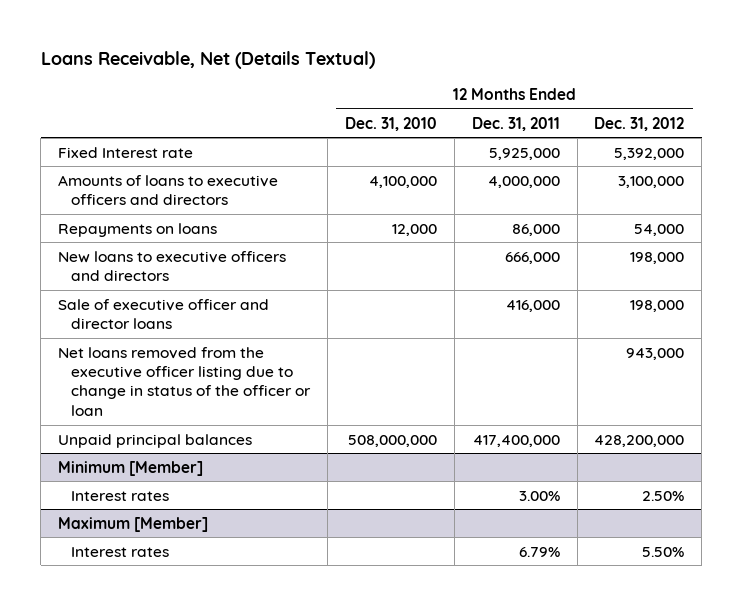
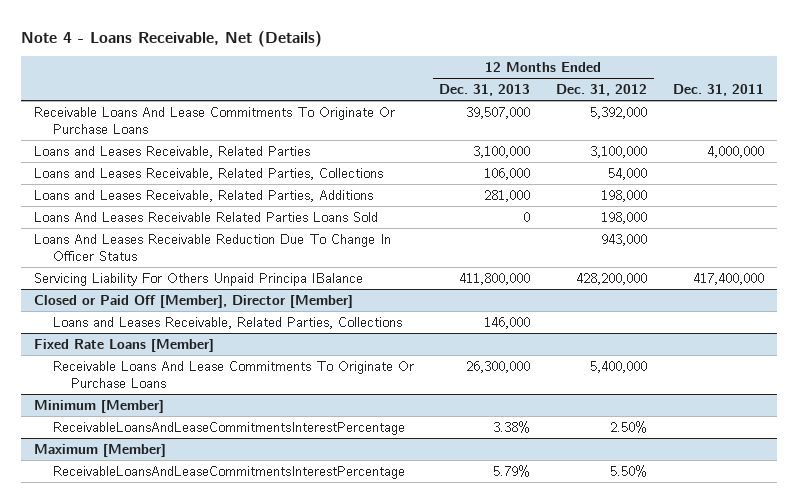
- Loans Receivable, Net (Details Textual)
+ Note 4 - Loans Receivable, Net (Details)
- | 12 Months Ended Dec. 31, 2010 | 12 Months Ended Dec. 31, 2011 | 12 Months Ended Dec. 31, 2012
+ | 12 Months Ended Dec. 31, 2013 | 12 Months Ended Dec. 31, 2012 | Dec. 31, 2011
- Fixed Interest rate | | 5,925,000 | 5,392,000
- Amounts of loans to executive officers and directors | 4,100,000 | 4,000,000 | 3,100,000
- Repayments on loans | 12,000 | 86,000 | 54,000
- New loans to executive officers and directors | | 666,000 | 198,000
- Sale of executive officer and director loans | | 416,000 | 198,000
- Net loans removed from the executive officer listing due to change in status of the officer or loan | | | 943,000
- Unpaid principal balances | 508,000,000 | 417,400,000 | 428,200,000
+ Receivable Loans And Lease Commitments To Originate Or Purchase Loans | 39,507,000 | 5,392,000 |
+ Loans and Leases Receivable, Related Parties | 3,100,000 | 3,100,000 | 4,000,000
+ Loans and Leases Receivable, Related Parties, Collections | 106,000 | 54,000 |
+ Loans and Leases Receivable, Related Parties, Additions | 281,000 | 198,000 |
+ Loans And Leases Receivable Related Parties Loans Sold | 0 | 198,000 |
+ Loans And Leases Receivable Reduction Due To Change In Officer Status | | 943,000 |
+ Servicing Liability For Others Unpaid Principa lBalance | 411,800,000 | 428,200,000 | 417,400,000
+ Closed or Paid Off [Member], Director [Member]
+ Loans and Leases Receivable, Related Parties, Collections | 146,000 | |
+ Fixed Rate Loans [Member]
+ Receivable Loans And Lease Commitments To Originate Or Purchase Loans | 26,300,000 | 5,400,000 |
@ Minimum [Member]
- Interest rates | | 3.00% | 2.50%
+ ReceivableLoansAndLeaseCommitmentsInterestPercentage | 3.38% | 2.50% |
@ Maximum [Member]
- Interest rates | | 6.79% | 5.50%
+ ReceivableLoansAndLeaseCommitmentsInterestPercentage | 5.79% | 5.50% |

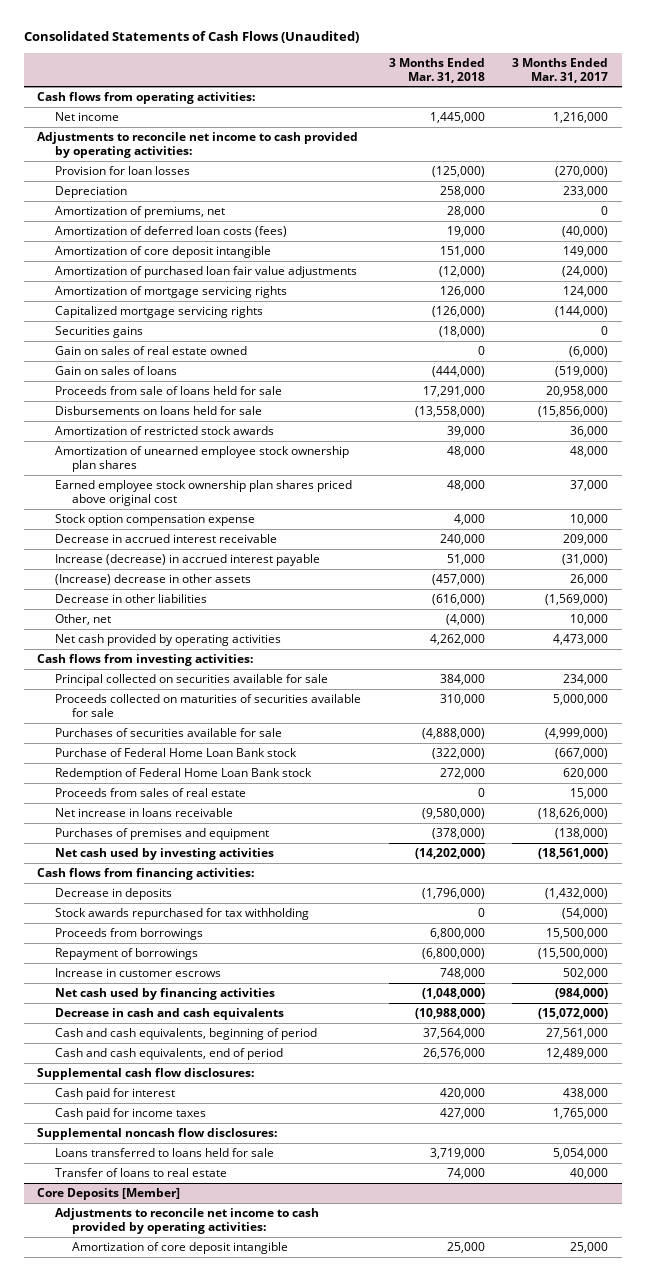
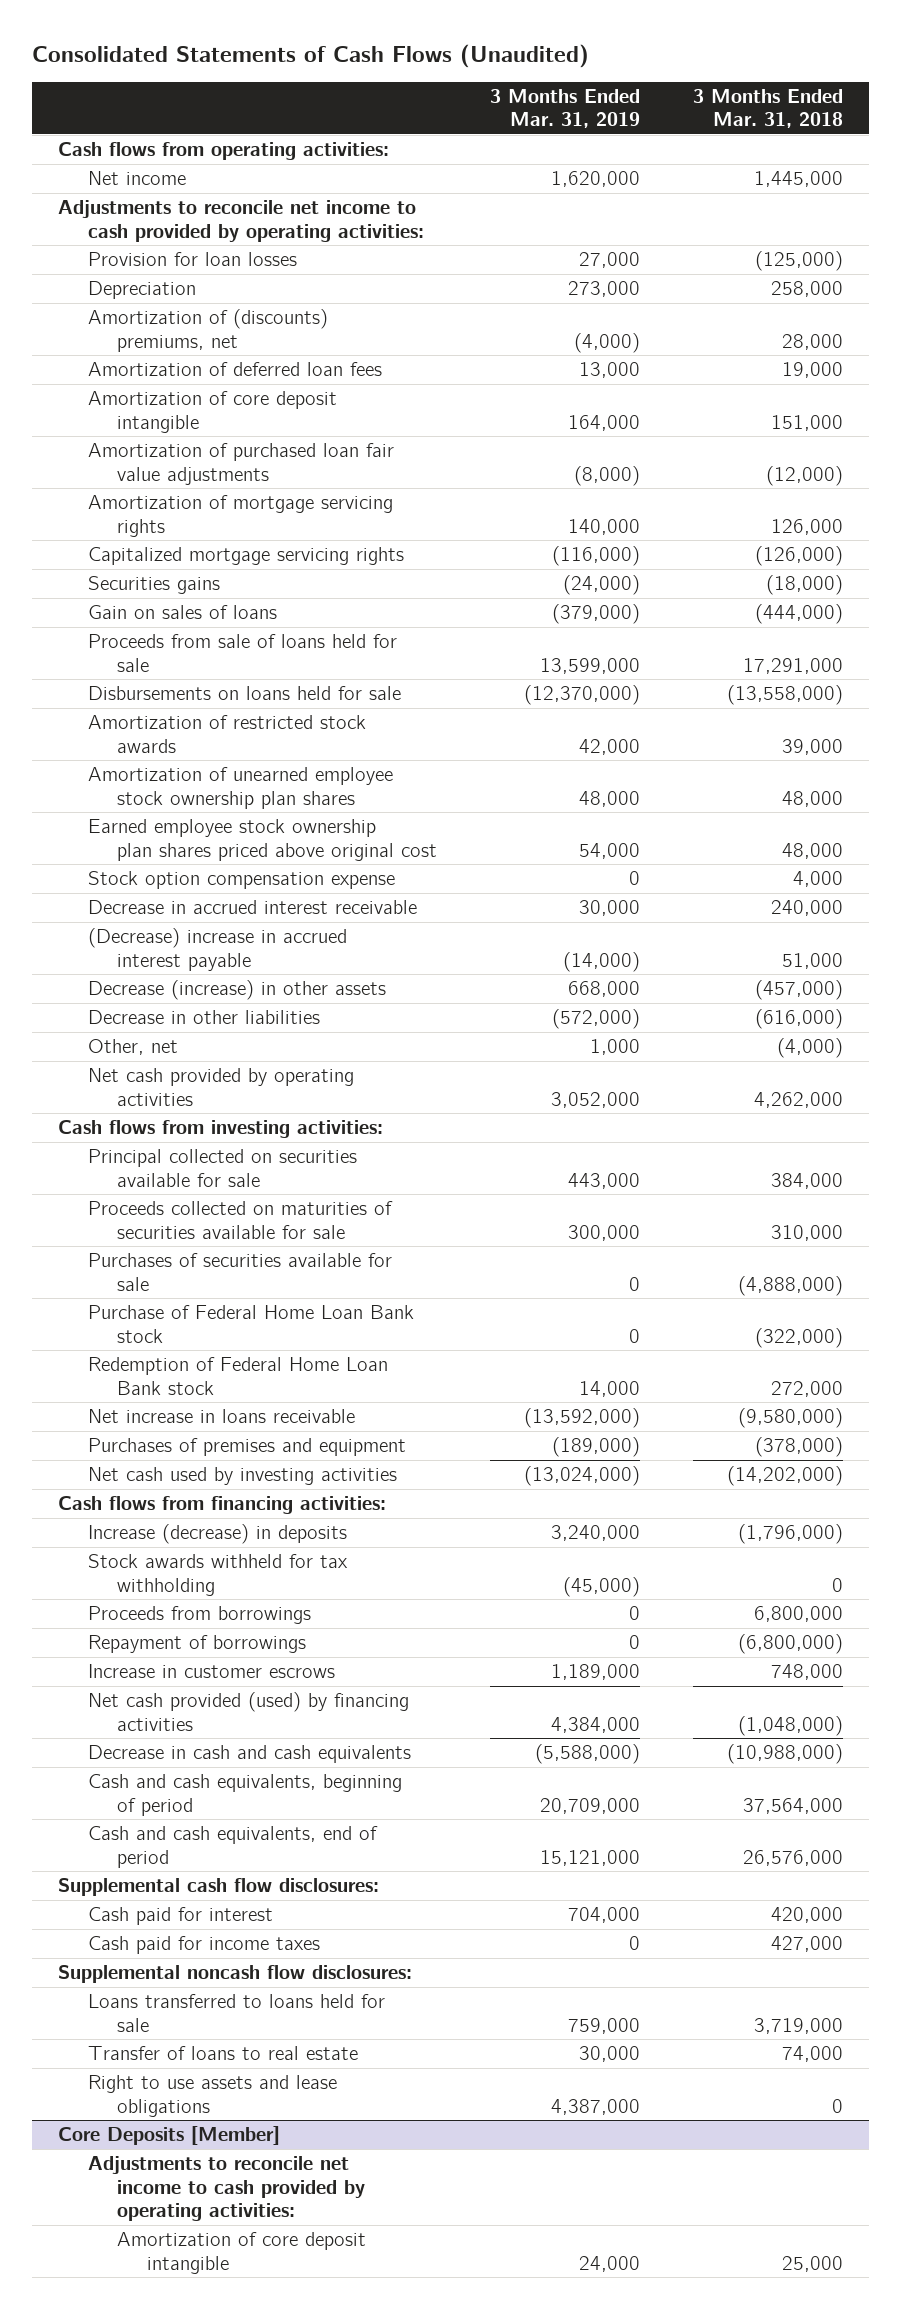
- | 3 Months Ended Mar. 31, 2018 | 3 Months Ended Mar. 31, 2017
+ | 3 Months Ended Mar. 31, 2019 | 3 Months Ended Mar. 31, 2018
- Amortization of premiums, net | 28,000 | 0
- Amortization of deferred loan costs (fees) | 19,000 | (40,000)
+ Amortization of (discounts) premiums, net | (4,000) | 28,000
+ Amortization of deferred loan fees | 13,000 | 19,000
- Gain on sales of real estate owned | 0 | (6,000)
- Increase (decrease) in accrued interest payable | 51,000 | (31,000)
- (Increase) decrease in other assets | (457,000) | 26,000
+ (Decrease) increase in accrued interest payable | (14,000) | 51,000
+ Decrease (increase) in other assets | 668,000 | (457,000)
- Proceeds from sales of real estate | 0 | 15,000
- Decrease in deposits | (1,796,000) | (1,432,000)
- Stock awards repurchased for tax withholding | 0 | (54,000)
+ Increase (decrease) in deposits | 3,240,000 | (1,796,000)
+ Stock awards withheld for tax withholding | (45,000) | 0
- Net cash used by financing activities | (1,048,000) | (984,000)
+ Net cash provided (used) by financing activities | 4,384,000 | (1,048,000)
+ Right to use assets and lease obligations | 4,387,000 | 0

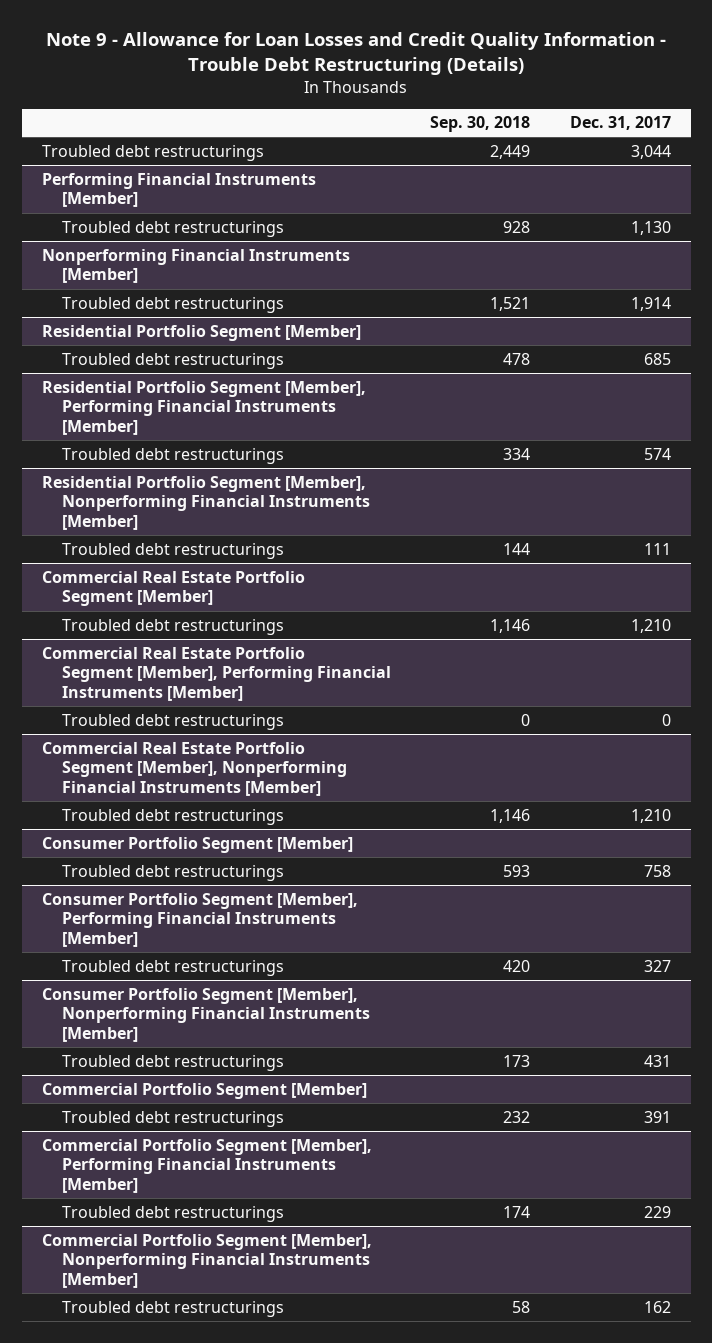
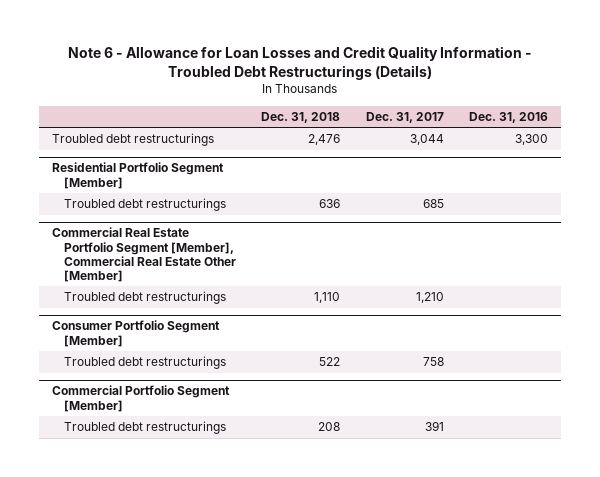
- Note 9 - Allowance for Loan Losses and Credit Quality Information - Trouble Debt Restructuring (Details)
+ Note 6 - Allowance for Loan Losses and Credit Quality Information - Troubled Debt Restructurings (Details)
- | Sep. 30, 2018 | Dec. 31, 2017
+ | Dec. 31, 2018 | Dec. 31, 2017 | Dec. 31, 2016
- Performing Financial Instruments [Member]
- Troubled debt restructurings | 928 | 1,130
- Nonperforming Financial Instruments [Member]
- Troubled debt restructurings | 1,521 | 1,914
- Residential Portfolio Segment [Member], Performing Financial Instruments [Member]
- Troubled debt restructurings | 334 | 574
- Residential Portfolio Segment [Member], Nonperforming Financial Instruments [Member]
- Troubled debt restructurings | 144 | 111
- Commercial Real Estate Portfolio Segment [Member]
- Troubled debt restructurings | 1,146 | 1,210
- Commercial Real Estate Portfolio Segment [Member], Performing Financial Instruments [Member]
- Troubled debt restructurings | 0 | 0
- Commercial Real Estate Portfolio Segment [Member], Nonperforming Financial Instruments [Member]
+ Commercial Real Estate Portfolio Segment [Member], Commercial Real Estate Other [Member]
- Consumer Portfolio Segment [Member], Performing Financial Instruments [Member]
- Troubled debt restructurings | 420 | 327
- Consumer Portfolio Segment [Member], Nonperforming Financial Instruments [Member]
- Troubled debt restructurings | 173 | 431
- Commercial Portfolio Segment [Member], Performing Financial Instruments [Member]
- Troubled debt restructurings | 174 | 229
- Commercial Portfolio Segment [Member], Nonperforming Financial Instruments [Member]
- Troubled debt restructurings | 58 | 162

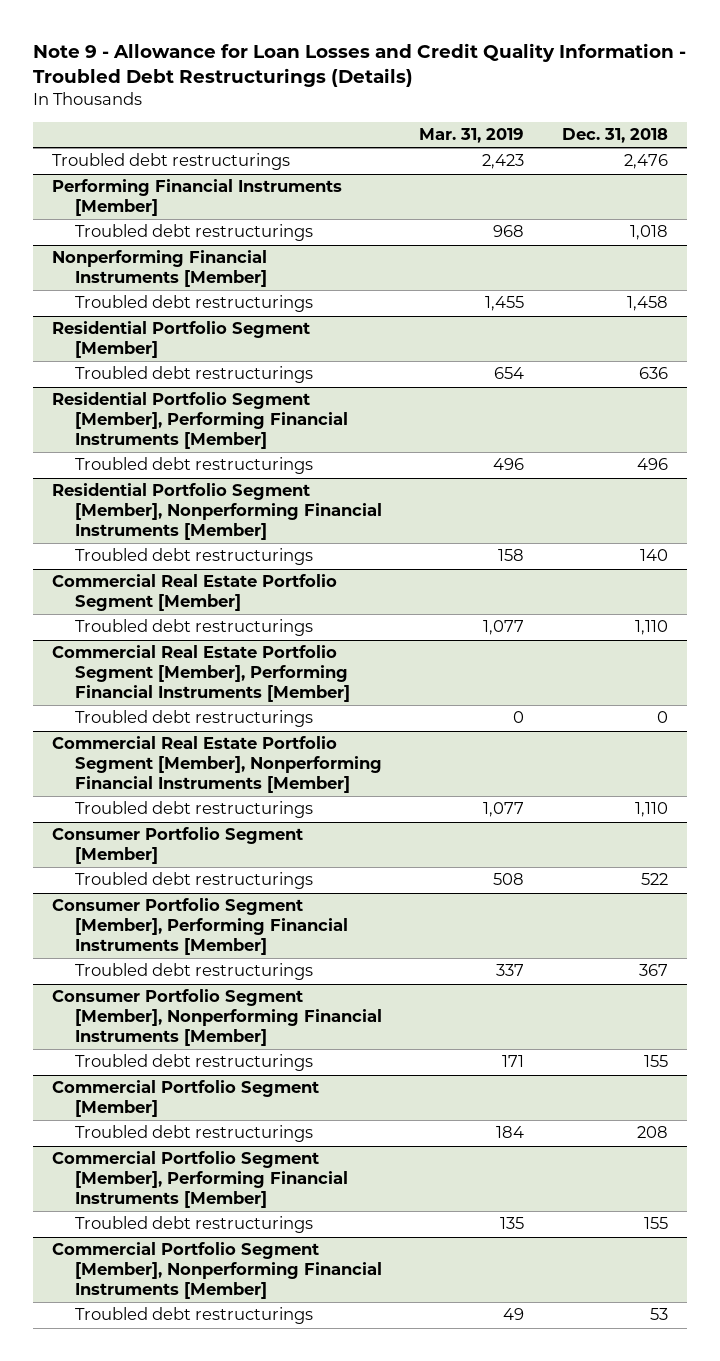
- Note 6 - Allowance for Loan Losses and Credit Quality Information - Troubled Debt Restructurings (Details)
+ Note 9 - Allowance for Loan Losses and Credit Quality Information - Troubled Debt Restructurings (Details)
- | Dec. 31, 2018 | Dec. 31, 2017 | Dec. 31, 2016
+ | Mar. 31, 2019 | Dec. 31, 2018
+ Performing Financial Instruments [Member]
+ Troubled debt restructurings | 968 | 1,018
+ Nonperforming Financial Instruments [Member]
+ Troubled debt restructurings | 1,455 | 1,458
- Commercial Real Estate Portfolio Segment [Member], Commercial Real Estate Other [Member]
+ Residential Portfolio Segment [Member], Performing Financial Instruments [Member]
+ Troubled debt restructurings | 496 | 496
+ Residential Portfolio Segment [Member], Nonperforming Financial Instruments [Member]
+ Troubled debt restructurings | 158 | 140
+ Commercial Real Estate Portfolio Segment [Member]
+ Commercial Real Estate Portfolio Segment [Member], Performing Financial Instruments [Member]
+ Troubled debt restructurings | 0 | 0
+ Commercial Real Estate Portfolio Segment [Member], Nonperforming Financial Instruments [Member]
+ Troubled debt restructurings | 1,077 | 1,110
+ Consumer Portfolio Segment [Member], Performing Financial Instruments [Member]
+ Troubled debt restructurings | 337 | 367
+ Consumer Portfolio Segment [Member], Nonperforming Financial Instruments [Member]
+ Troubled debt restructurings | 171 | 155
+ Commercial Portfolio Segment [Member], Performing Financial Instruments [Member]
+ Troubled debt restructurings | 135 | 155
+ Commercial Portfolio Segment [Member], Nonperforming Financial Instruments [Member]
+ Troubled debt restructurings | 49 | 53

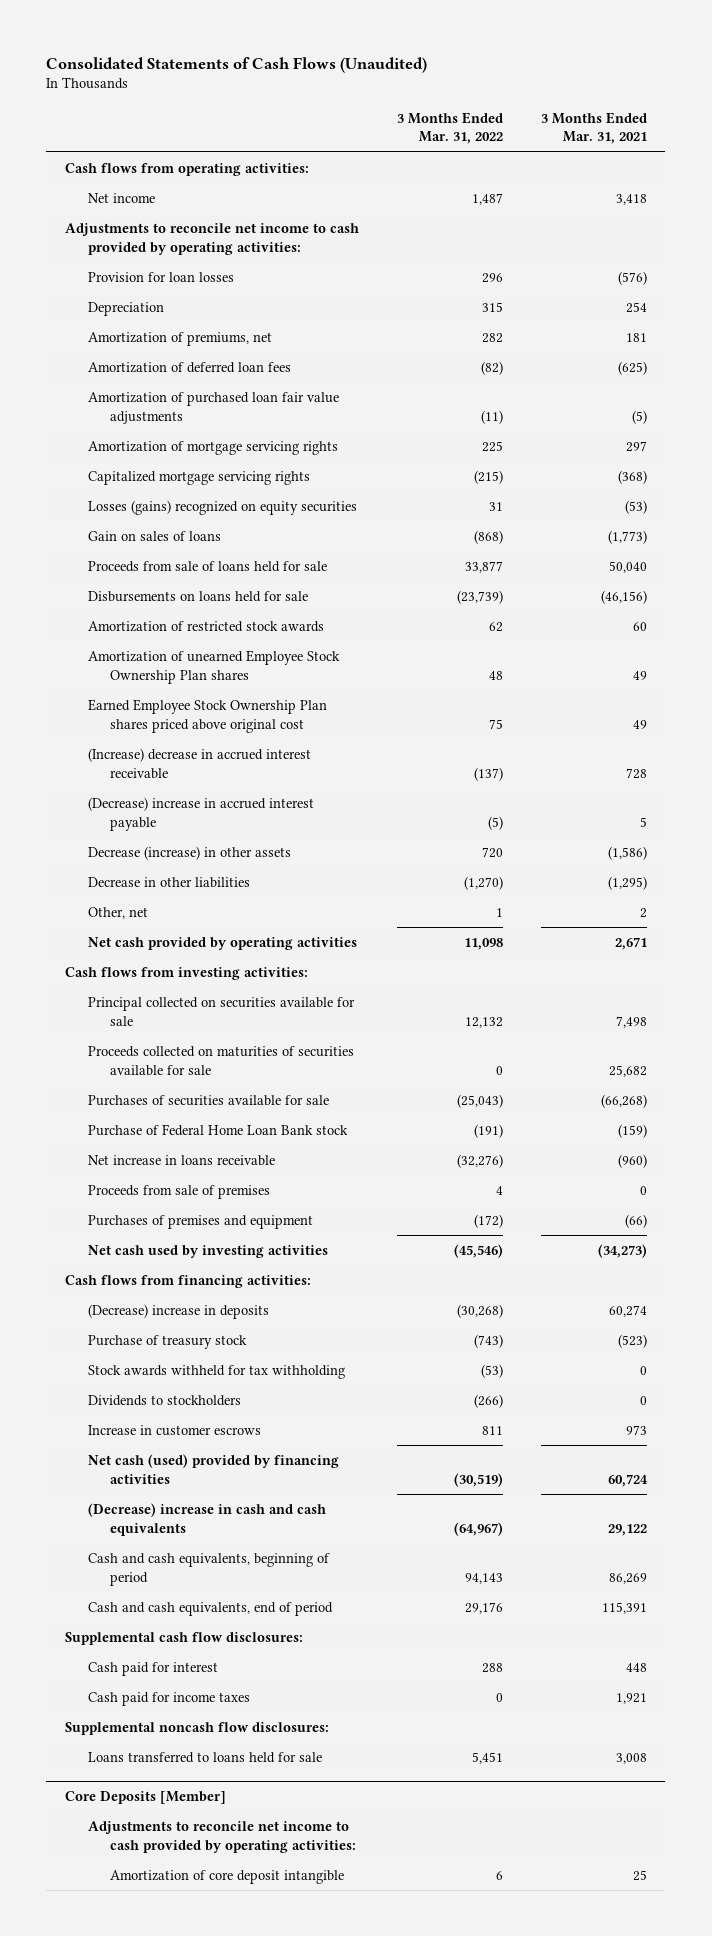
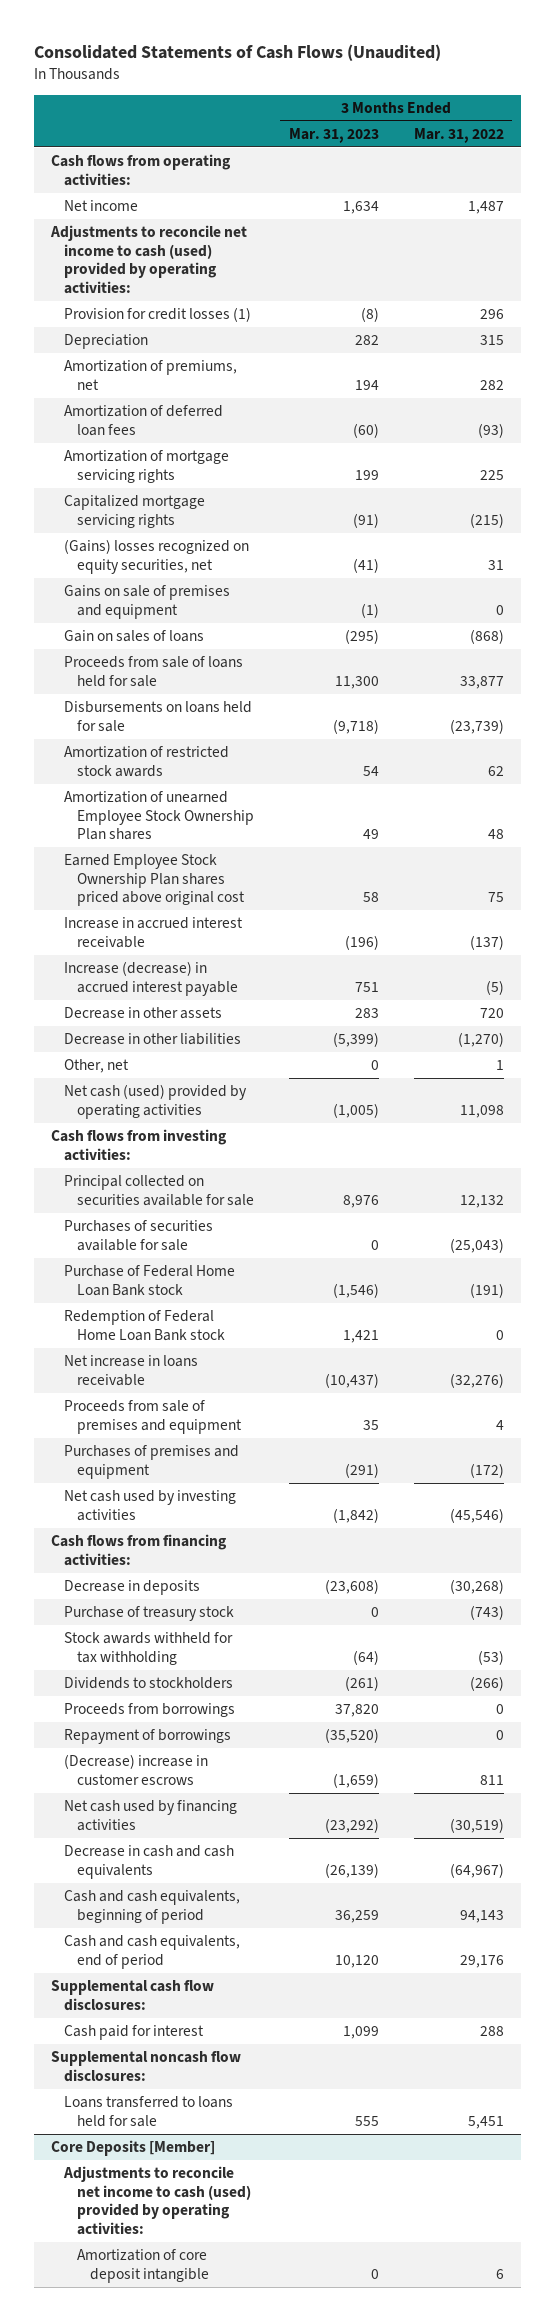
- | 3 Months Ended Mar. 31, 2022 | 3 Months Ended Mar. 31, 2021
+ | 3 Months Ended Mar. 31, 2023 | 3 Months Ended Mar. 31, 2022
- Adjustments to reconcile net income to cash provided by operating activities:
- Provision for loan losses | 296 | (576)
+ Adjustments to reconcile net income to cash (used) provided by operating activities:
+ Provision for credit losses (1) | (8) | 296
- Amortization of deferred loan fees | (82) | (625)
- Amortization of purchased loan fair value adjustments | (11) | (5)
+ Amortization of deferred loan fees | (60) | (93)
- Losses (gains) recognized on equity securities | 31 | (53)
+ (Gains) losses recognized on equity securities, net | (41) | 31
+ Gains on sale of premises and equipment | (1) | 0
- (Increase) decrease in accrued interest receivable | (137) | 728
- (Decrease) increase in accrued interest payable | (5) | 5
- Decrease (increase) in other assets | 720 | (1,586)
+ Increase in accrued interest receivable | (196) | (137)
+ Increase (decrease) in accrued interest payable | 751 | (5)
+ Decrease in other assets | 283 | 720
- Net cash provided by operating activities | 11,098 | 2,671
+ Net cash (used) provided by operating activities | (1,005) | 11,098
- Proceeds collected on maturities of securities available for sale | 0 | 25,682
+ Redemption of Federal Home Loan Bank stock | 1,421 | 0
- Proceeds from sale of premises | 4 | 0
+ Proceeds from sale of premises and equipment | 35 | 4
- (Decrease) increase in deposits | (30,268) | 60,274
+ Decrease in deposits | (23,608) | (30,268)
- Increase in customer escrows | 811 | 973
- Net cash (used) provided by financing activities | (30,519) | 60,724
- (Decrease) increase in cash and cash equivalents | (64,967) | 29,122
+ Proceeds from borrowings | 37,820 | 0
+ Repayment of borrowings | (35,520) | 0
+ (Decrease) increase in customer escrows | (1,659) | 811
+ Net cash used by financing activities | (23,292) | (30,519)
+ Decrease in cash and cash equivalents | (26,139) | (64,967)
- Cash paid for income taxes | 0 | 1,921
@ Core Deposits [Member]
- Adjustments to reconcile net income to cash provided by operating activities:
+ Adjustments to reconcile net income to cash (used) provided by operating activities:

